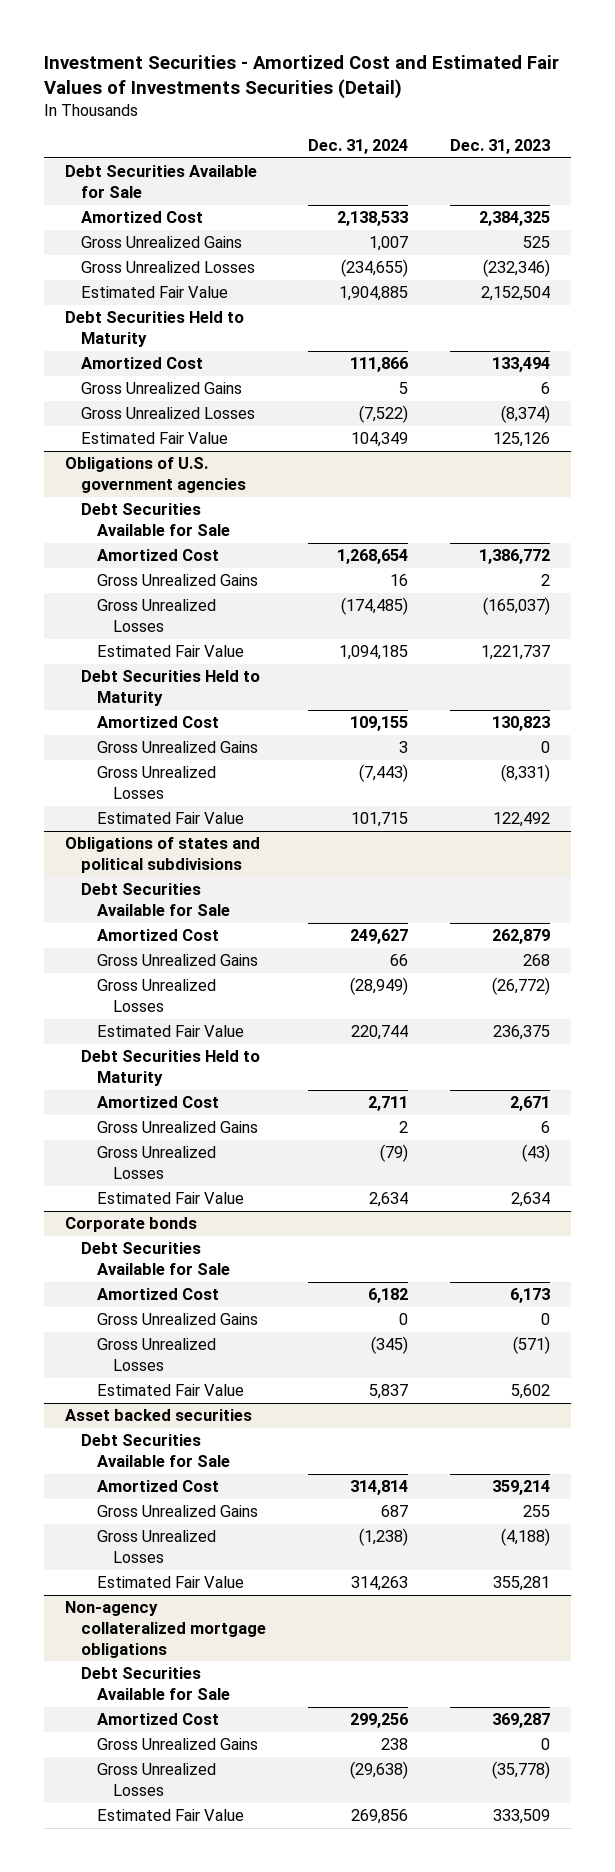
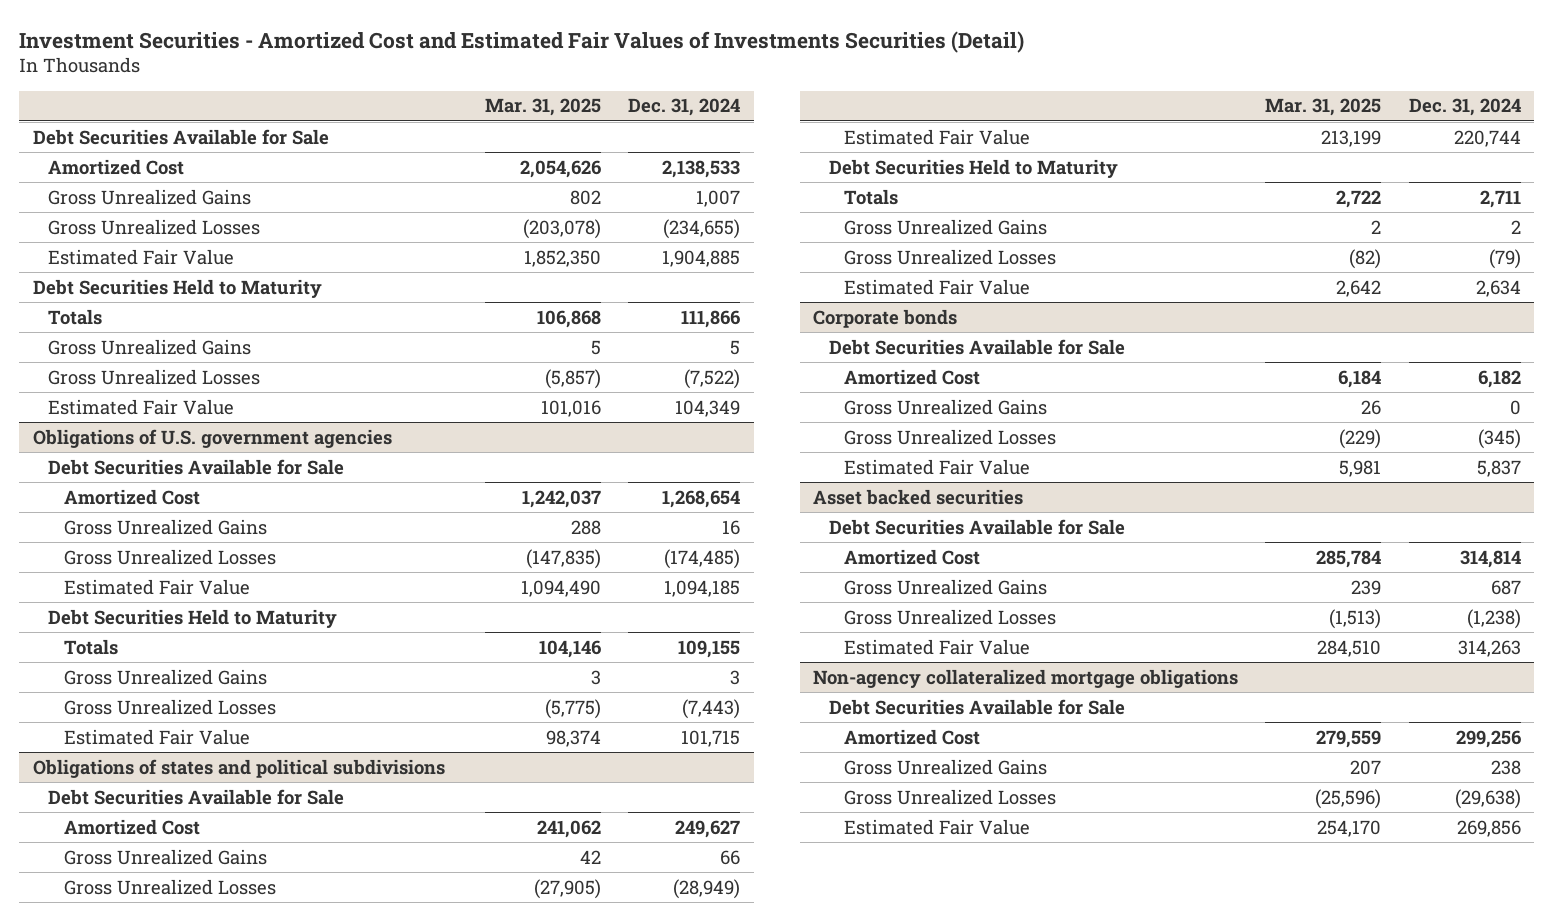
- | Dec. 31, 2024 | Dec. 31, 2023
+ | Mar. 31, 2025 | Dec. 31, 2024
- Amortized Cost | 111,866 | 133,494
+ Totals | 106,868 | 111,866
@ Obligations of U.S. government agencies
- Amortized Cost | 109,155 | 130,823
+ Totals | 104,146 | 109,155
@ Obligations of states and political subdivisions
- Amortized Cost | 2,711 | 2,671
+ Totals | 2,722 | 2,711

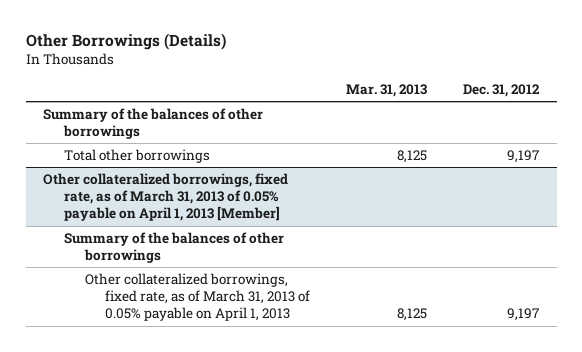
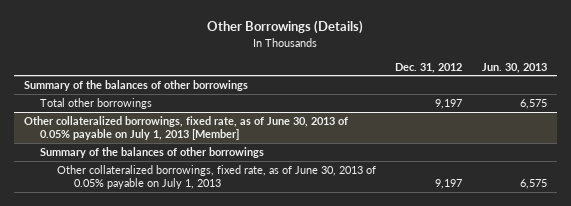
- | Mar. 31, 2013 | Dec. 31, 2012
+ | Dec. 31, 2012 | Jun. 30, 2013
- Other collateralized borrowings, fixed rate, as of March 31, 2013 of 0.05% payable on April 1, 2013 [Member]
+ Other collateralized borrowings, fixed rate, as of June 30, 2013 of 0.05% payable on July 1, 2013 [Member]
- Other collateralized borrowings, fixed rate, as of March 31, 2013 of 0.05% payable on April 1, 2013 | 8,125 | 9,197
+ Other collateralized borrowings, fixed rate, as of June 30, 2013 of 0.05% payable on July 1, 2013 | 9,197 | 6,575

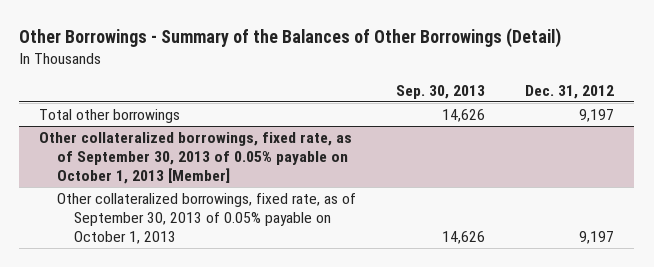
- Other Borrowings (Details)
+ Other Borrowings - Summary of the Balances of Other Borrowings (Detail)
- | Dec. 31, 2012 | Jun. 30, 2013
+ | Sep. 30, 2013 | Dec. 31, 2012
- Summary of the balances of other borrowings
- Other collateralized borrowings, fixed rate, as of June 30, 2013 of 0.05% payable on July 1, 2013 [Member]
- Summary of the balances of other borrowings
- Other collateralized borrowings, fixed rate, as of June 30, 2013 of 0.05% payable on July 1, 2013 | 9,197 | 6,575
+ Other collateralized borrowings, fixed rate, as of September 30, 2013 of 0.05% payable on October 1, 2013 [Member]
+ Other collateralized borrowings, fixed rate, as of September 30, 2013 of 0.05% payable on October 1, 2013 | 14,626 | 9,197

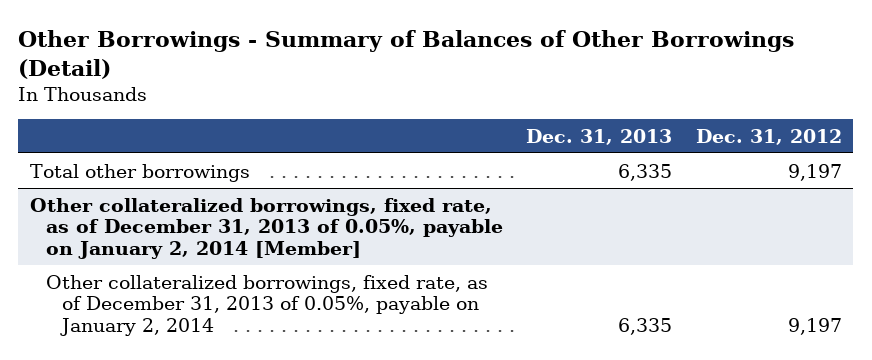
- Other Borrowings - Summary of the Balances of Other Borrowings (Detail)
+ Other Borrowings - Summary of Balances of Other Borrowings (Detail)
- | Sep. 30, 2013 | Dec. 31, 2012
+ | Dec. 31, 2013 | Dec. 31, 2012
- Other collateralized borrowings, fixed rate, as of September 30, 2013 of 0.05% payable on October 1, 2013 [Member]
- Other collateralized borrowings, fixed rate, as of September 30, 2013 of 0.05% payable on October 1, 2013 | 14,626 | 9,197
+ Other collateralized borrowings, fixed rate, as of December 31, 2013 of 0.05%, payable on January 2, 2014 [Member]
+ Other collateralized borrowings, fixed rate, as of December 31, 2013 of 0.05%, payable on January 2, 2014 | 6,335 | 9,197

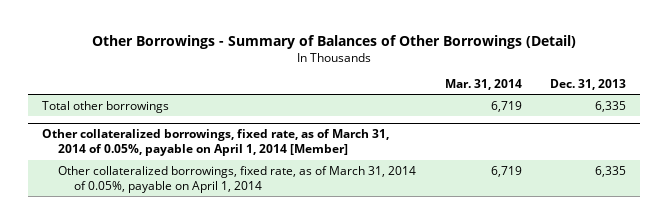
- | Dec. 31, 2013 | Dec. 31, 2012
+ | Mar. 31, 2014 | Dec. 31, 2013
- Other collateralized borrowings, fixed rate, as of December 31, 2013 of 0.05%, payable on January 2, 2014 [Member]
- Other collateralized borrowings, fixed rate, as of December 31, 2013 of 0.05%, payable on January 2, 2014 | 6,335 | 9,197
+ Other collateralized borrowings, fixed rate, as of March 31, 2014 of 0.05%, payable on April 1, 2014 [Member]
+ Other collateralized borrowings, fixed rate, as of March 31, 2014 of 0.05%, payable on April 1, 2014 | 6,719 | 6,335

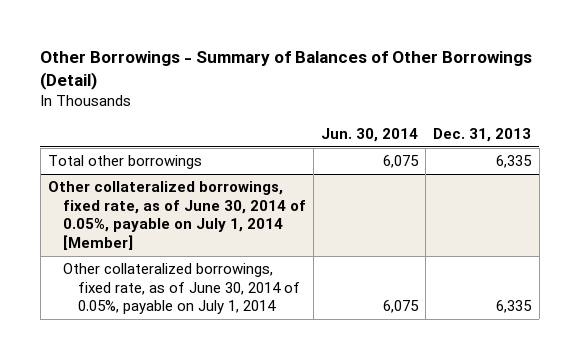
- | Mar. 31, 2014 | Dec. 31, 2013
+ | Jun. 30, 2014 | Dec. 31, 2013
- Other collateralized borrowings, fixed rate, as of March 31, 2014 of 0.05%, payable on April 1, 2014 [Member]
- Other collateralized borrowings, fixed rate, as of March 31, 2014 of 0.05%, payable on April 1, 2014 | 6,719 | 6,335
+ Other collateralized borrowings, fixed rate, as of June 30, 2014 of 0.05%, payable on July 1, 2014 [Member]
+ Other collateralized borrowings, fixed rate, as of June 30, 2014 of 0.05%, payable on July 1, 2014 | 6,075 | 6,335

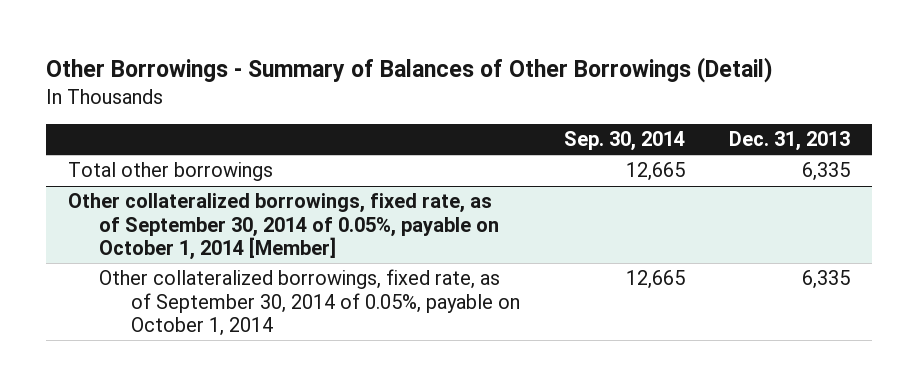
- | Jun. 30, 2014 | Dec. 31, 2013
+ | Sep. 30, 2014 | Dec. 31, 2013
- Other collateralized borrowings, fixed rate, as of June 30, 2014 of 0.05%, payable on July 1, 2014 [Member]
- Other collateralized borrowings, fixed rate, as of June 30, 2014 of 0.05%, payable on July 1, 2014 | 6,075 | 6,335
+ Other collateralized borrowings, fixed rate, as of September 30, 2014 of 0.05%, payable on October 1, 2014 [Member]
+ Other collateralized borrowings, fixed rate, as of September 30, 2014 of 0.05%, payable on October 1, 2014 | 12,665 | 6,335

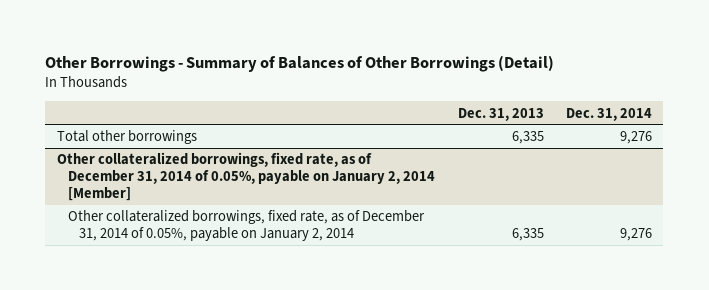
- | Sep. 30, 2014 | Dec. 31, 2013
+ | Dec. 31, 2013 | Dec. 31, 2014
- Other collateralized borrowings, fixed rate, as of September 30, 2014 of 0.05%, payable on October 1, 2014 [Member]
- Other collateralized borrowings, fixed rate, as of September 30, 2014 of 0.05%, payable on October 1, 2014 | 12,665 | 6,335
+ Other collateralized borrowings, fixed rate, as of December 31, 2014 of 0.05%, payable on January 2, 2014 [Member]
+ Other collateralized borrowings, fixed rate, as of December 31, 2014 of 0.05%, payable on January 2, 2014 | 6,335 | 9,276

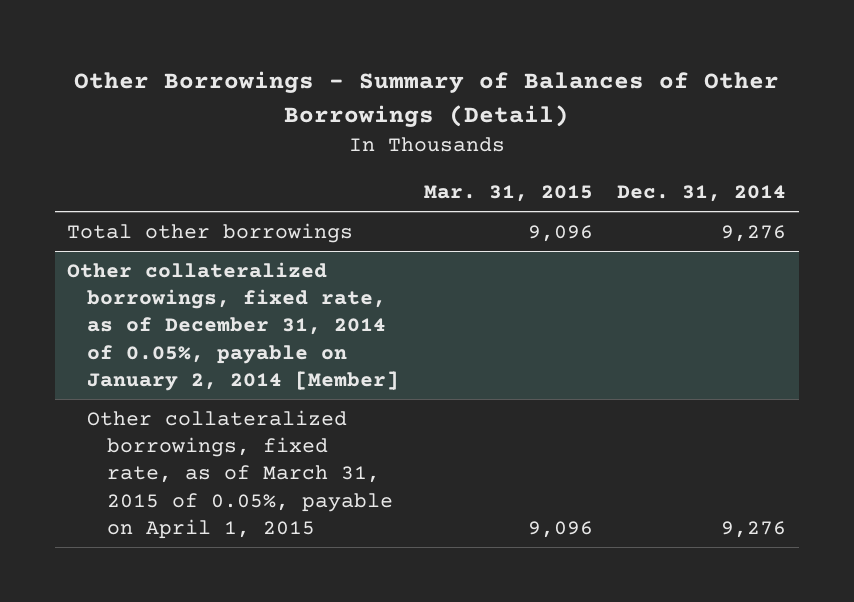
- | Dec. 31, 2013 | Dec. 31, 2014
+ | Mar. 31, 2015 | Dec. 31, 2014
@ Other collateralized borrowings, fixed rate, as of December 31, 2014 of 0.05%, payable on January 2, 2014 [Member]
- Other collateralized borrowings, fixed rate, as of December 31, 2014 of 0.05%, payable on January 2, 2014 | 6,335 | 9,276
+ Other collateralized borrowings, fixed rate, as of March 31, 2015 of 0.05%, payable on April 1, 2015 | 9,096 | 9,276

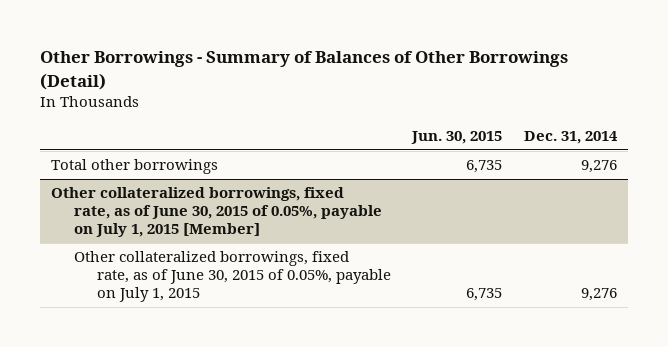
- | Mar. 31, 2015 | Dec. 31, 2014
+ | Jun. 30, 2015 | Dec. 31, 2014
- Other collateralized borrowings, fixed rate, as of December 31, 2014 of 0.05%, payable on January 2, 2014 [Member]
- Other collateralized borrowings, fixed rate, as of March 31, 2015 of 0.05%, payable on April 1, 2015 | 9,096 | 9,276
+ Other collateralized borrowings, fixed rate, as of June 30, 2015 of 0.05%, payable on July 1, 2015 [Member]
+ Other collateralized borrowings, fixed rate, as of June 30, 2015 of 0.05%, payable on July 1, 2015 | 6,735 | 9,276

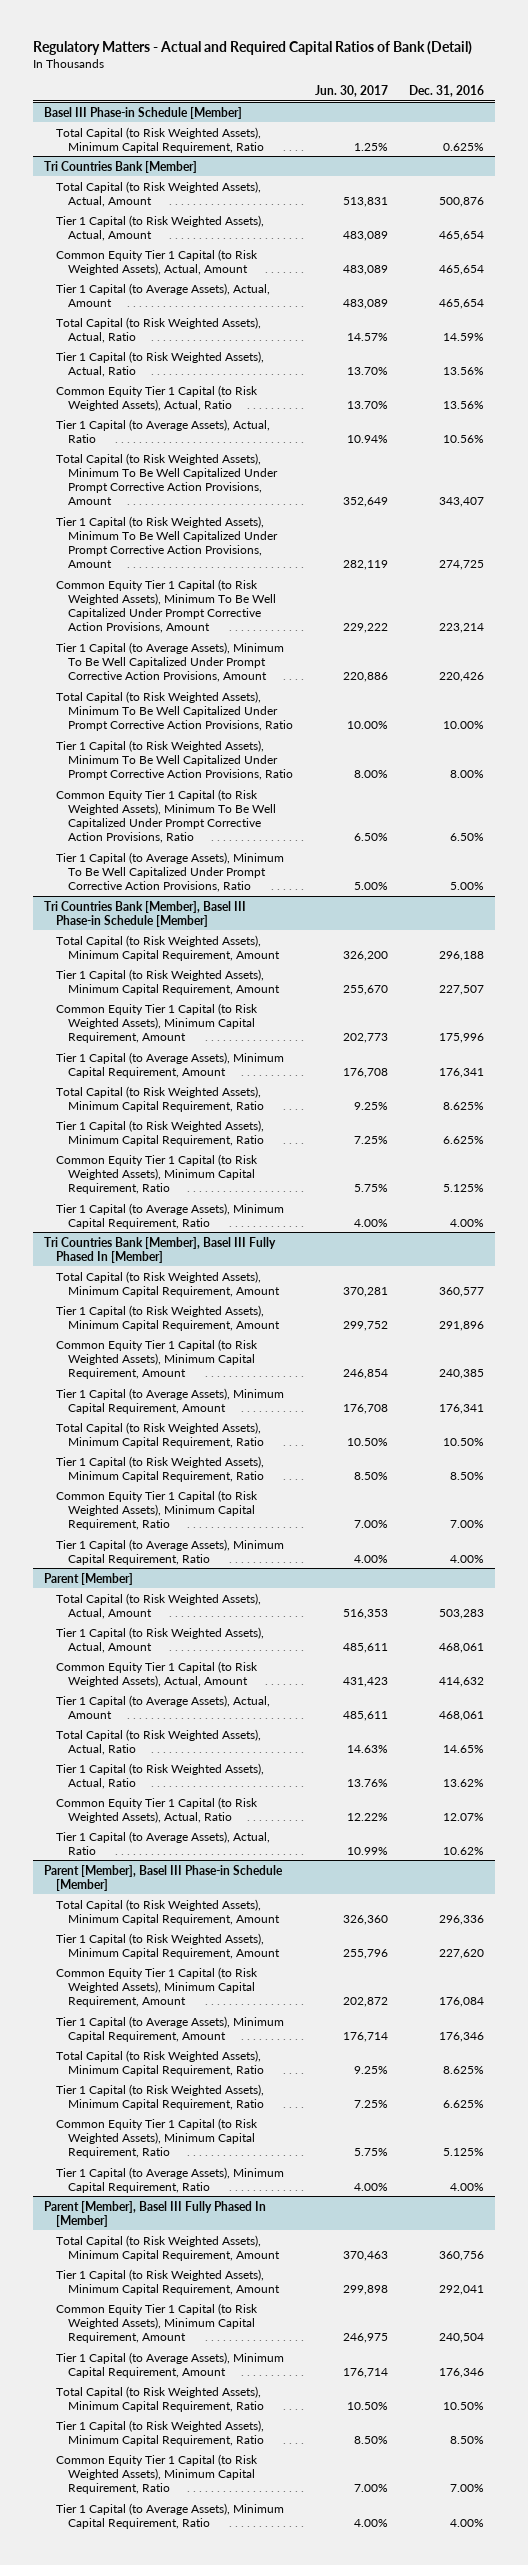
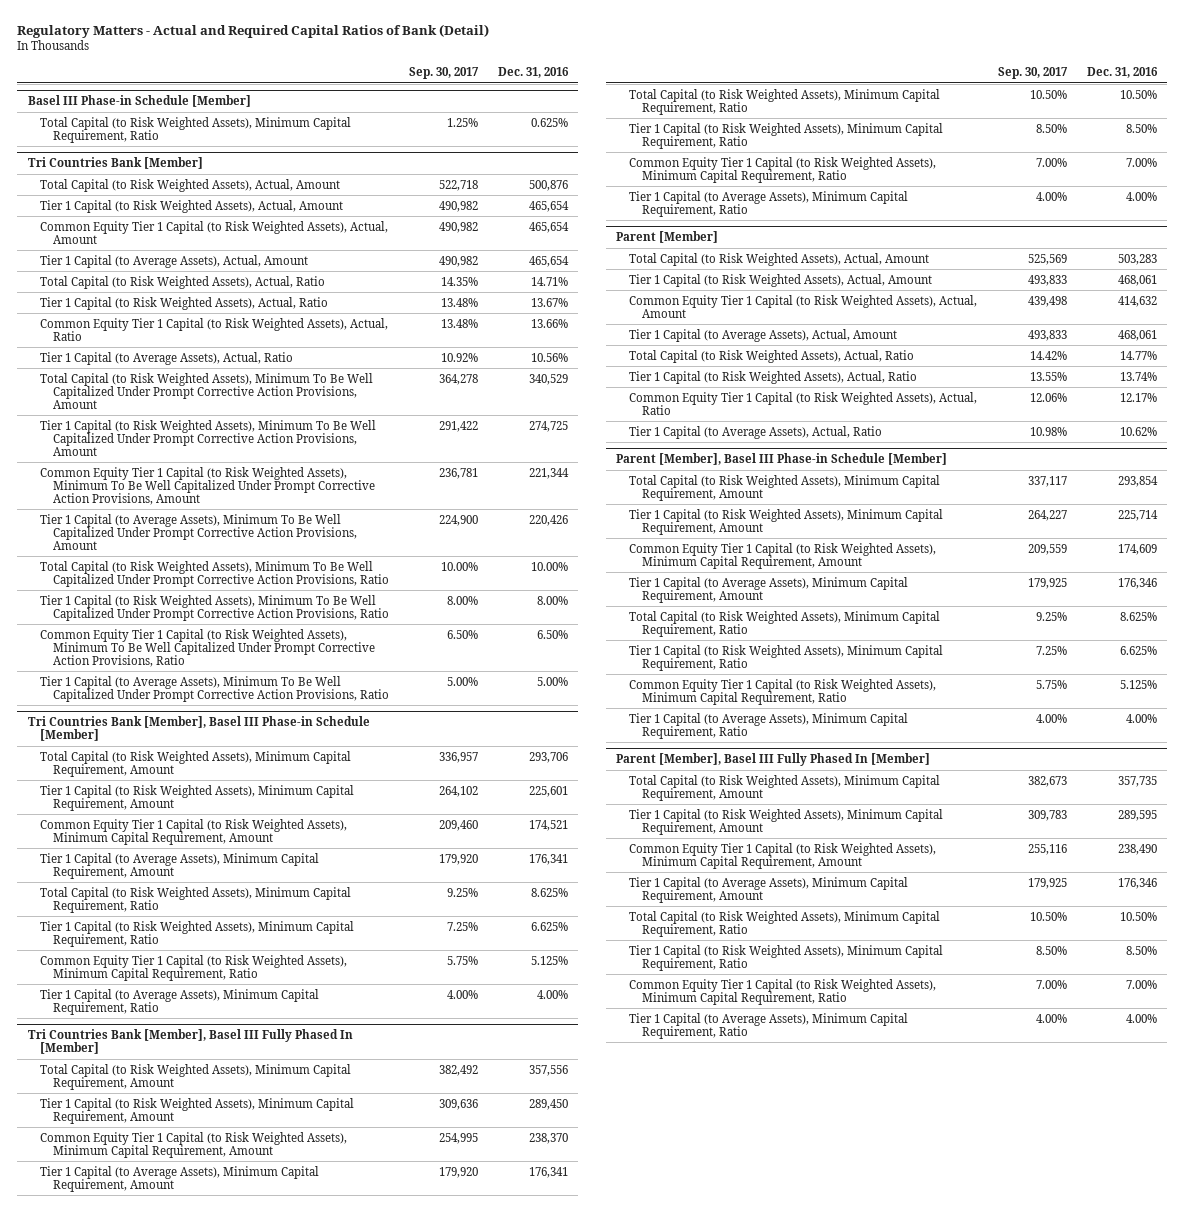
- | Jun. 30, 2017 | Dec. 31, 2016
+ | Sep. 30, 2017 | Dec. 31, 2016
@ Tri Countries Bank [Member]
- Total Capital (to Risk Weighted Assets), Actual, Ratio | 14.57% | 14.59%
- Tier 1 Capital (to Risk Weighted Assets), Actual, Ratio | 13.70% | 13.56%
- Common Equity Tier 1 Capital (to Risk Weighted Assets), Actual, Ratio | 13.70% | 13.56%
+ Total Capital (to Risk Weighted Assets), Actual, Ratio | 14.35% | 14.71%
+ Tier 1 Capital (to Risk Weighted Assets), Actual, Ratio | 13.48% | 13.67%
+ Common Equity Tier 1 Capital (to Risk Weighted Assets), Actual, Ratio | 13.48% | 13.66%
- Total Capital (to Risk Weighted Assets), Minimum To Be Well Capitalized Under Prompt Corrective Action Provisions, Amount | 352,649 | 343,407
+ Total Capital (to Risk Weighted Assets), Minimum To Be Well Capitalized Under Prompt Corrective Action Provisions, Amount | 364,278 | 340,529
- Common Equity Tier 1 Capital (to Risk Weighted Assets), Minimum To Be Well Capitalized Under Prompt Corrective Action Provisions, Amount | 229,222 | 223,214
+ Common Equity Tier 1 Capital (to Risk Weighted Assets), Minimum To Be Well Capitalized Under Prompt Corrective Action Provisions, Amount | 236,781 | 221,344
@ Tri Countries Bank [Member], Basel III Phase-in Schedule [Member]
- Total Capital (to Risk Weighted Assets), Minimum Capital Requirement, Amount | 326,200 | 296,188
- Tier 1 Capital (to Risk Weighted Assets), Minimum Capital Requirement, Amount | 255,670 | 227,507
- Common Equity Tier 1 Capital (to Risk Weighted Assets), Minimum Capital Requirement, Amount | 202,773 | 175,996
+ Total Capital (to Risk Weighted Assets), Minimum Capital Requirement, Amount | 336,957 | 293,706
+ Tier 1 Capital (to Risk Weighted Assets), Minimum Capital Requirement, Amount | 264,102 | 225,601
+ Common Equity Tier 1 Capital (to Risk Weighted Assets), Minimum Capital Requirement, Amount | 209,460 | 174,521
@ Tri Countries Bank [Member], Basel III Fully Phased In [Member]
- Total Capital (to Risk Weighted Assets), Minimum Capital Requirement, Amount | 370,281 | 360,577
- Tier 1 Capital (to Risk Weighted Assets), Minimum Capital Requirement, Amount | 299,752 | 291,896
- Common Equity Tier 1 Capital (to Risk Weighted Assets), Minimum Capital Requirement, Amount | 246,854 | 240,385
+ Total Capital (to Risk Weighted Assets), Minimum Capital Requirement, Amount | 382,492 | 357,556
+ Tier 1 Capital (to Risk Weighted Assets), Minimum Capital Requirement, Amount | 309,636 | 289,450
+ Common Equity Tier 1 Capital (to Risk Weighted Assets), Minimum Capital Requirement, Amount | 254,995 | 238,370
@ Parent [Member]
- Total Capital (to Risk Weighted Assets), Actual, Ratio | 14.63% | 14.65%
- Tier 1 Capital (to Risk Weighted Assets), Actual, Ratio | 13.76% | 13.62%
- Common Equity Tier 1 Capital (to Risk Weighted Assets), Actual, Ratio | 12.22% | 12.07%
+ Total Capital (to Risk Weighted Assets), Actual, Ratio | 14.42% | 14.77%
+ Tier 1 Capital (to Risk Weighted Assets), Actual, Ratio | 13.55% | 13.74%
+ Common Equity Tier 1 Capital (to Risk Weighted Assets), Actual, Ratio | 12.06% | 12.17%
@ Parent [Member], Basel III Phase-in Schedule [Member]
- Total Capital (to Risk Weighted Assets), Minimum Capital Requirement, Amount | 326,360 | 296,336
- Tier 1 Capital (to Risk Weighted Assets), Minimum Capital Requirement, Amount | 255,796 | 227,620
- Common Equity Tier 1 Capital (to Risk Weighted Assets), Minimum Capital Requirement, Amount | 202,872 | 176,084
+ Total Capital (to Risk Weighted Assets), Minimum Capital Requirement, Amount | 337,117 | 293,854
+ Tier 1 Capital (to Risk Weighted Assets), Minimum Capital Requirement, Amount | 264,227 | 225,714
+ Common Equity Tier 1 Capital (to Risk Weighted Assets), Minimum Capital Requirement, Amount | 209,559 | 174,609
@ Parent [Member], Basel III Fully Phased In [Member]
- Total Capital (to Risk Weighted Assets), Minimum Capital Requirement, Amount | 370,463 | 360,756
- Tier 1 Capital (to Risk Weighted Assets), Minimum Capital Requirement, Amount | 299,898 | 292,041
- Common Equity Tier 1 Capital (to Risk Weighted Assets), Minimum Capital Requirement, Amount | 246,975 | 240,504
+ Total Capital (to Risk Weighted Assets), Minimum Capital Requirement, Amount | 382,673 | 357,735
+ Tier 1 Capital (to Risk Weighted Assets), Minimum Capital Requirement, Amount | 309,783 | 289,595
+ Common Equity Tier 1 Capital (to Risk Weighted Assets), Minimum Capital Requirement, Amount | 255,116 | 238,490

